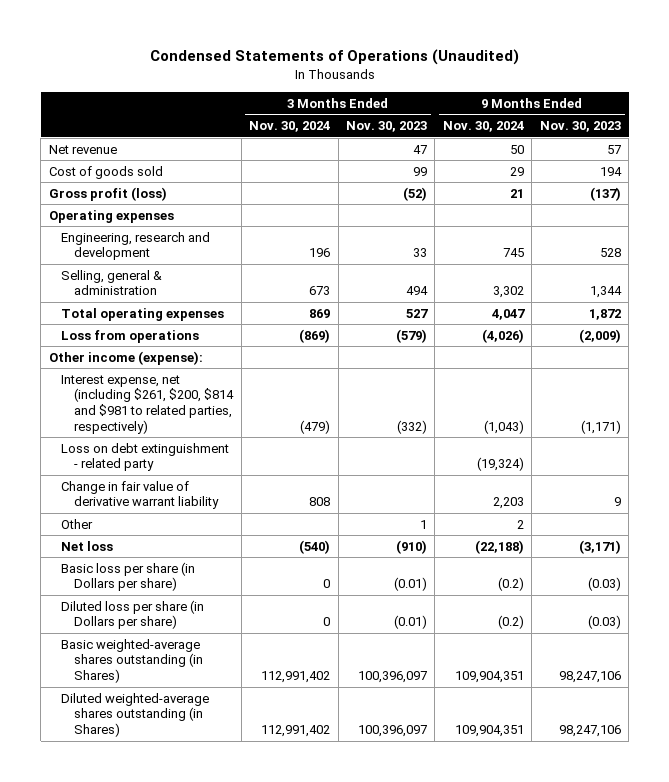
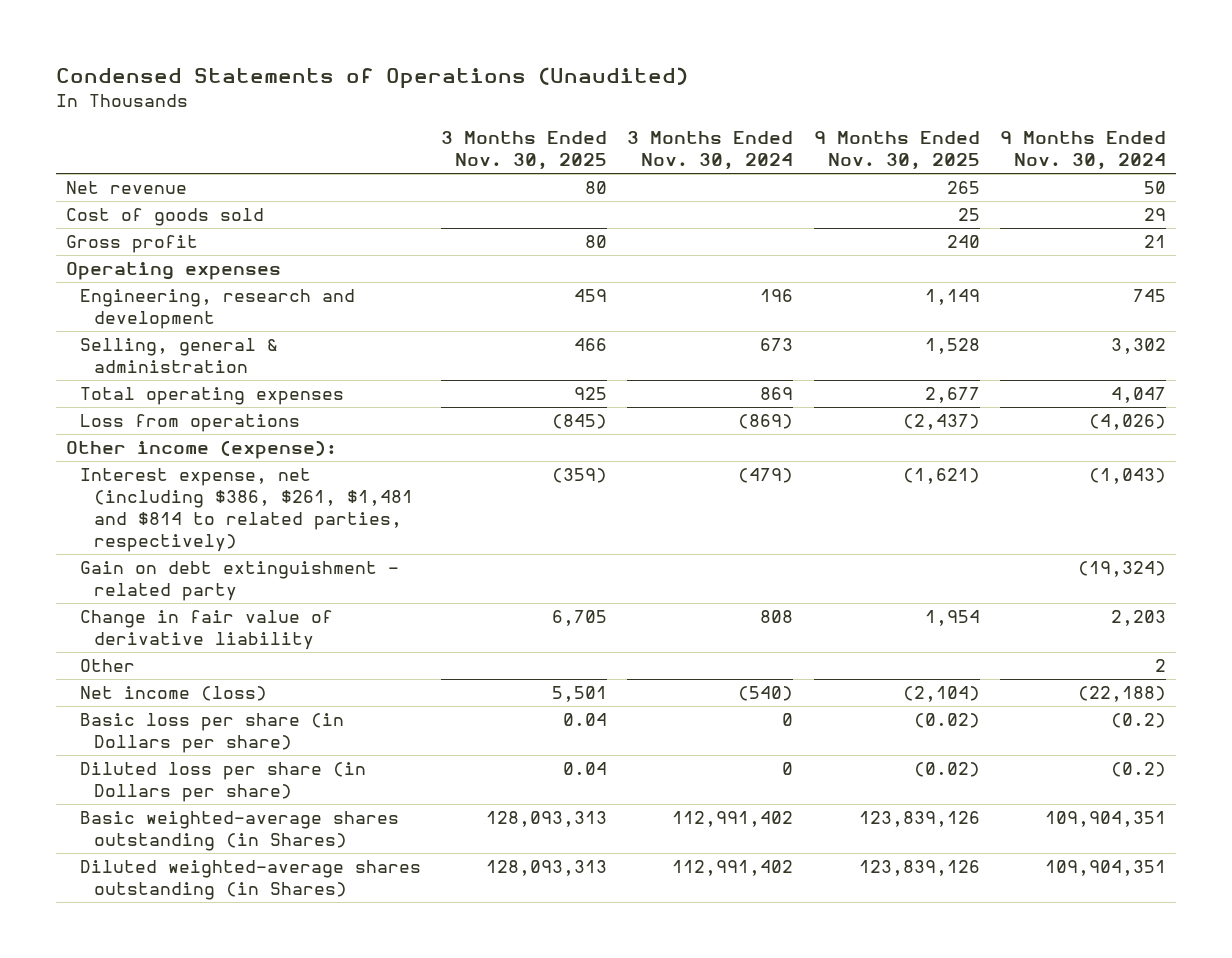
- | 3 Months Ended Nov. 30, 2024 | 3 Months Ended Nov. 30, 2023 | 9 Months Ended Nov. 30, 2024 | 9 Months Ended Nov. 30, 2023
+ | 3 Months Ended Nov. 30, 2025 | 3 Months Ended Nov. 30, 2024 | 9 Months Ended Nov. 30, 2025 | 9 Months Ended Nov. 30, 2024
- Gross profit (loss) | | (52) | 21 | (137)
+ Gross profit | 80 | | 240 | 21
- Interest expense, net (including $261, $200, $814 and $981 to related parties, respectively) | (479) | (332) | (1,043) | (1,171)
- Loss on debt extinguishment - related party | | | (19,324) |
- Change in fair value of derivative warrant liability | 808 | | 2,203 | 9
+ Interest expense, net (including $386, $261, $1,481 and $814 to related parties, respectively) | (359) | (479) | (1,621) | (1,043)
+ Gain on debt extinguishment - related party | | | | (19,324)
+ Change in fair value of derivative liability | 6,705 | 808 | 1,954 | 2,203
- Net loss | (540) | (910) | (22,188) | (3,171)
+ Net income (loss) | 5,501 | (540) | (2,104) | (22,188)

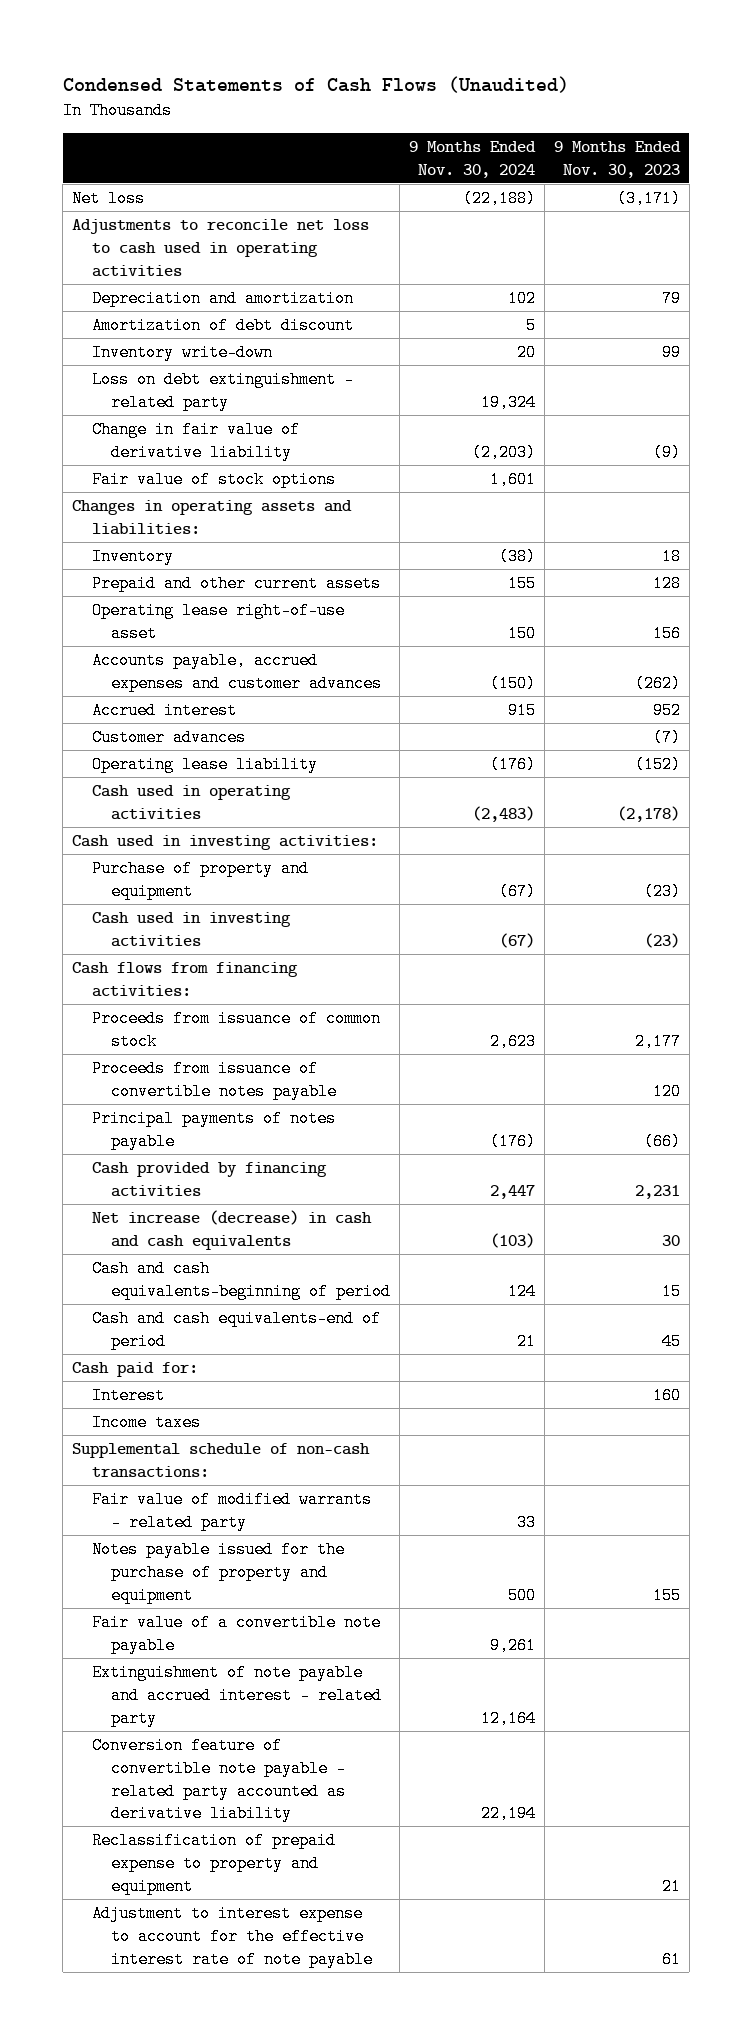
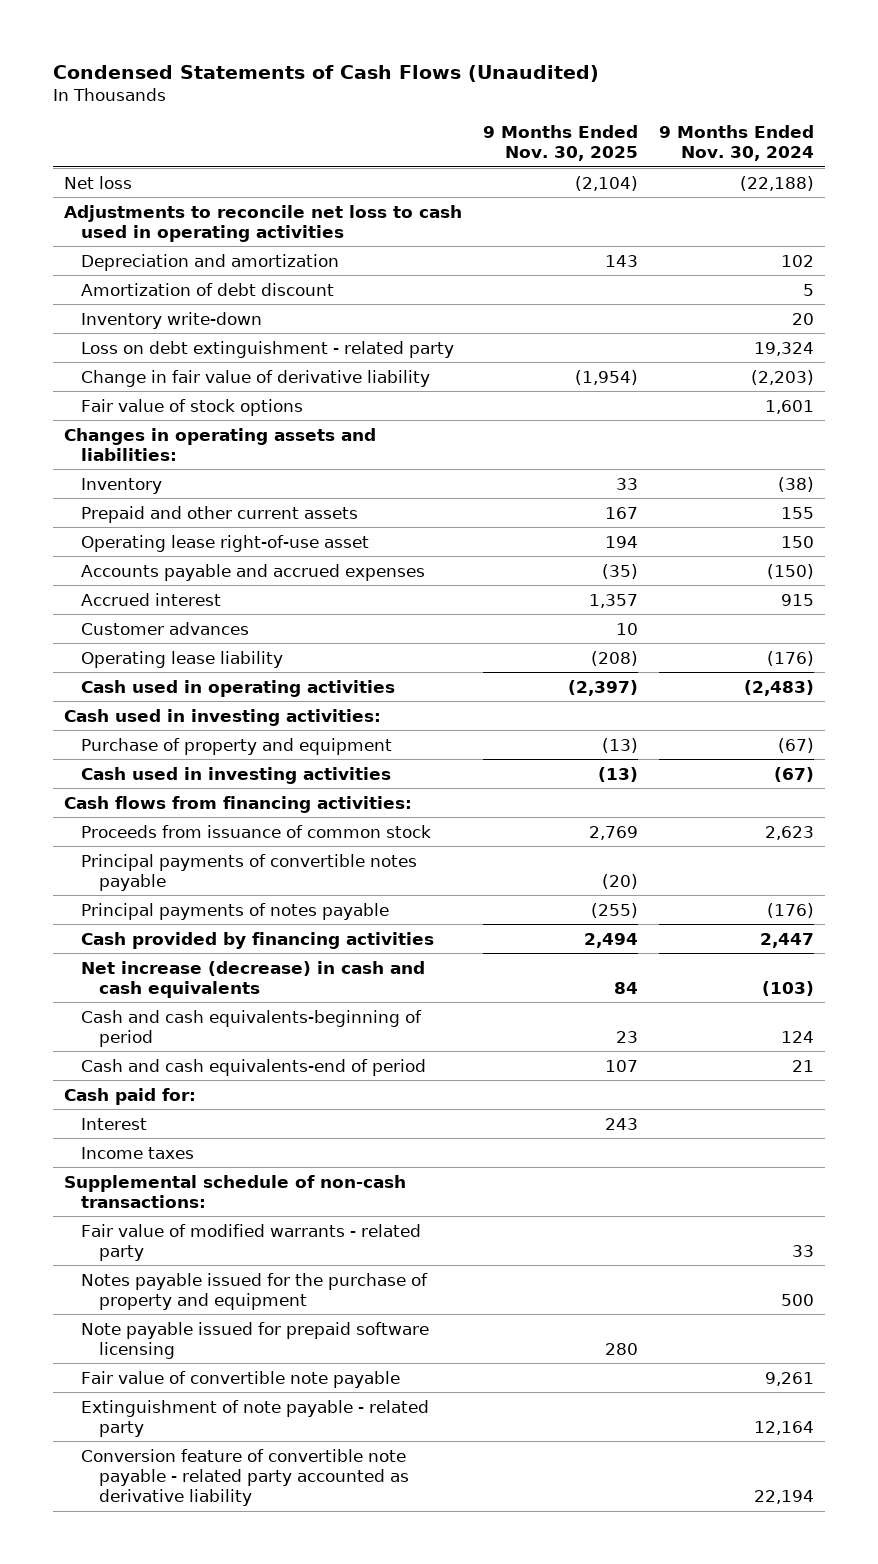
- | 9 Months Ended Nov. 30, 2024 | 9 Months Ended Nov. 30, 2023
+ | 9 Months Ended Nov. 30, 2025 | 9 Months Ended Nov. 30, 2024
- Accounts payable, accrued expenses and customer advances | (150) | (262)
+ Accounts payable and accrued expenses | (35) | (150)
- Proceeds from issuance of convertible notes payable | | 120
+ Principal payments of convertible notes payable | (20) |
- Fair value of a convertible note payable | 9,261 |
- Extinguishment of note payable and accrued interest - related party | 12,164 |
+ Note payable issued for prepaid software licensing | 280 |
+ Fair value of convertible note payable | | 9,261
+ Extinguishment of note payable - related party | | 12,164
- Reclassification of prepaid expense to property and equipment | | 21
- Adjustment to interest expense to account for the effective interest rate of note payable | | 61

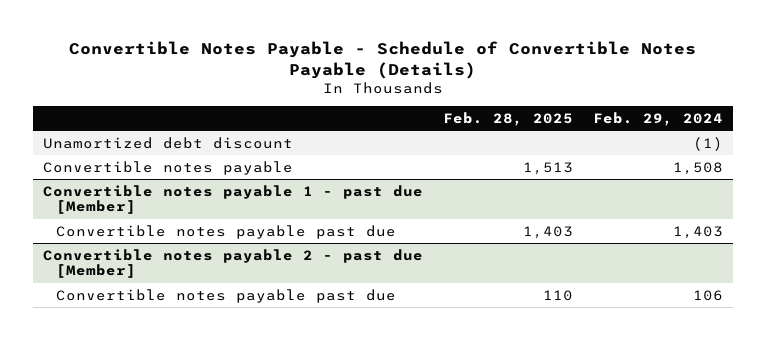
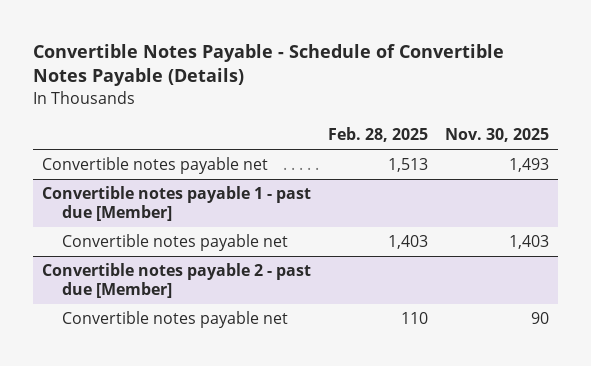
- | Feb. 28, 2025 | Feb. 29, 2024
+ | Feb. 28, 2025 | Nov. 30, 2025
- Unamortized debt discount | | (1)
- Convertible notes payable | 1,513 | 1,508
+ Convertible notes payable net | 1,513 | 1,493
@ Convertible notes payable 1 - past due [Member]
- Convertible notes payable past due | 1,403 | 1,403
+ Convertible notes payable net | 1,403 | 1,403
@ Convertible notes payable 2 - past due [Member]
- Convertible notes payable past due | 110 | 106
+ Convertible notes payable net | 110 | 90

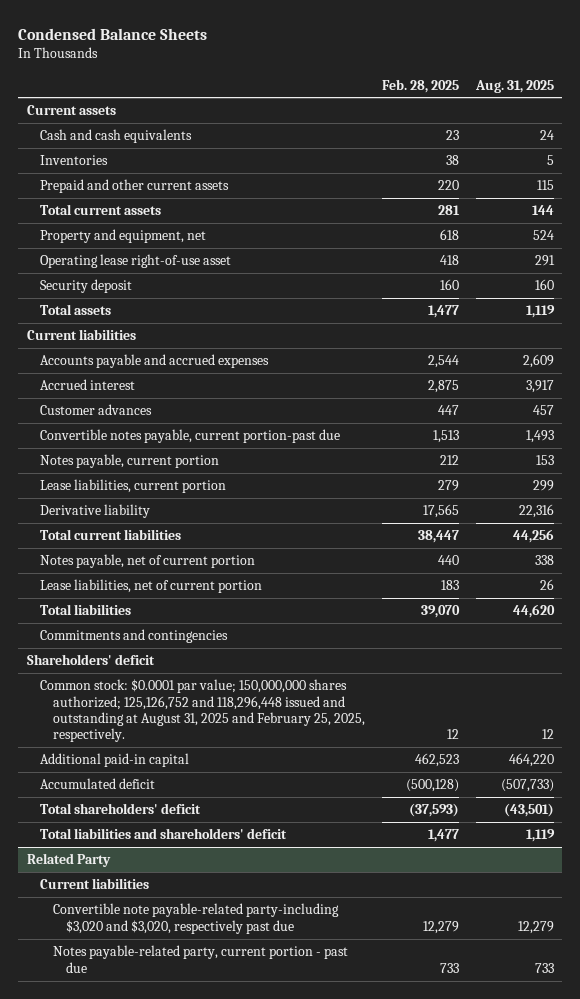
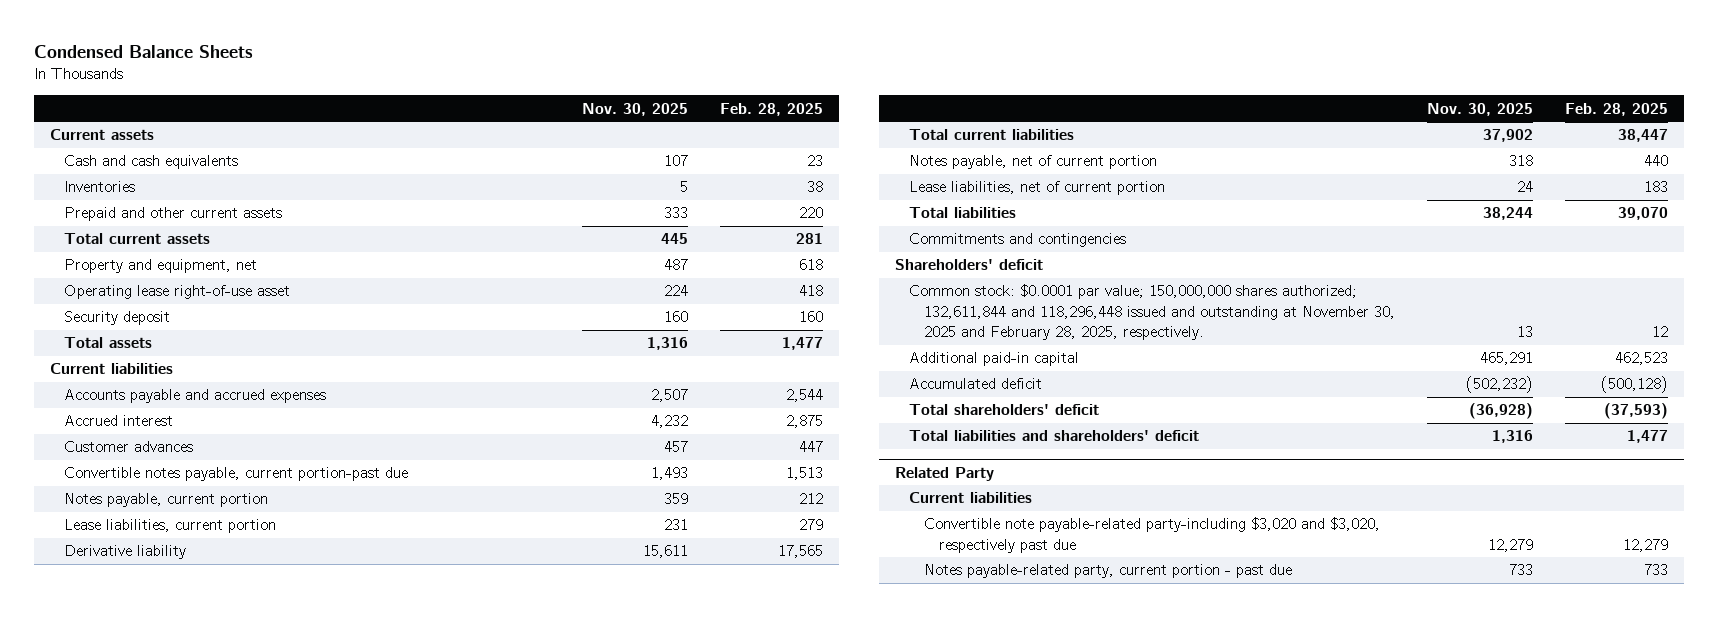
- | Feb. 28, 2025 | Aug. 31, 2025
+ | Nov. 30, 2025 | Feb. 28, 2025
- Common stock: $0.0001 par value; 150,000,000 shares authorized; 125,126,752 and 118,296,448 issued and outstanding at August 31, 2025 and February 25, 2025, respectively. | 12 | 12
+ Common stock: $0.0001 par value; 150,000,000 shares authorized; 132,611,844 and 118,296,448 issued and outstanding at November 30, 2025 and February 28, 2025, respectively. | 13 | 12

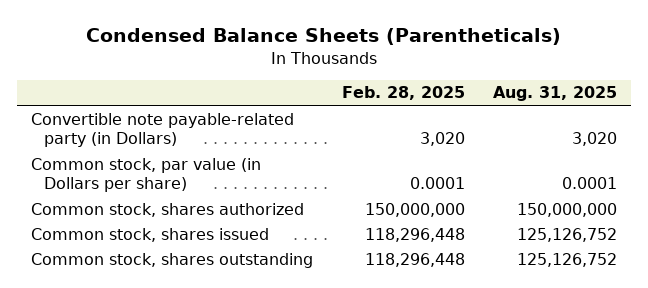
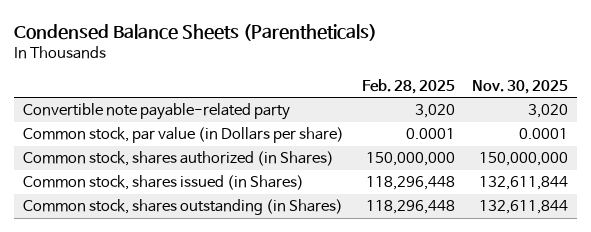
- | Feb. 28, 2025 | Aug. 31, 2025
+ | Feb. 28, 2025 | Nov. 30, 2025
- Convertible note payable-related party (in Dollars) | 3,020 | 3,020
+ Convertible note payable-related party | 3,020 | 3,020
- Common stock, shares authorized | 150,000,000 | 150,000,000
- Common stock, shares issued | 118,296,448 | 125,126,752
- Common stock, shares outstanding | 118,296,448 | 125,126,752
+ Common stock, shares authorized (in Shares) | 150,000,000 | 150,000,000
+ Common stock, shares issued (in Shares) | 118,296,448 | 132,611,844
+ Common stock, shares outstanding (in Shares) | 118,296,448 | 132,611,844

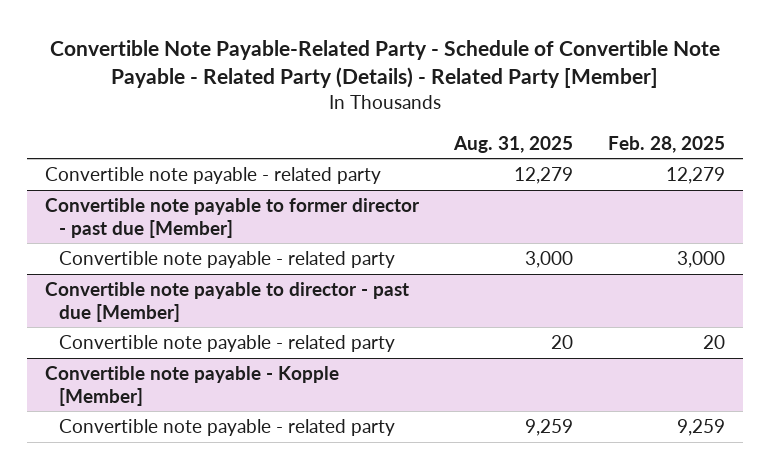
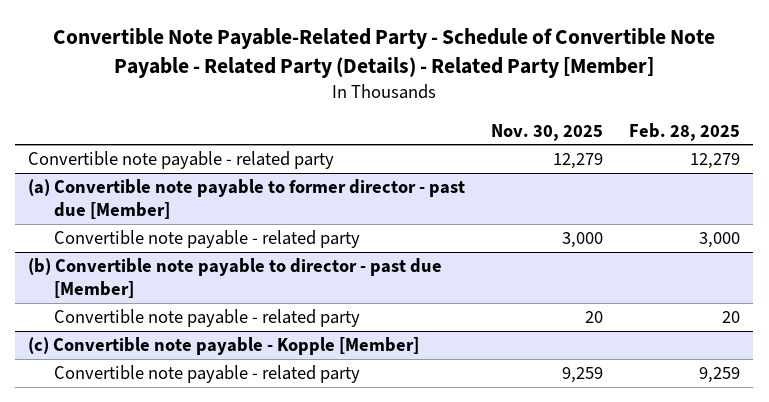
- | Aug. 31, 2025 | Feb. 28, 2025
+ | Nov. 30, 2025 | Feb. 28, 2025
- Convertible note payable to former director - past due [Member]
+ (a) Convertible note payable to former director - past due [Member]
- Convertible note payable to director - past due [Member]
+ (b) Convertible note payable to director - past due [Member]
- Convertible note payable - Kopple [Member]
+ (c) Convertible note payable - Kopple [Member]

